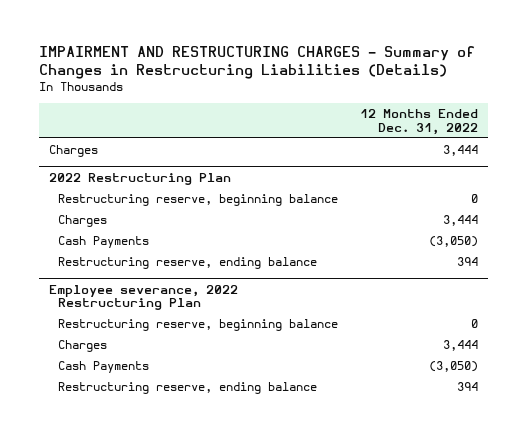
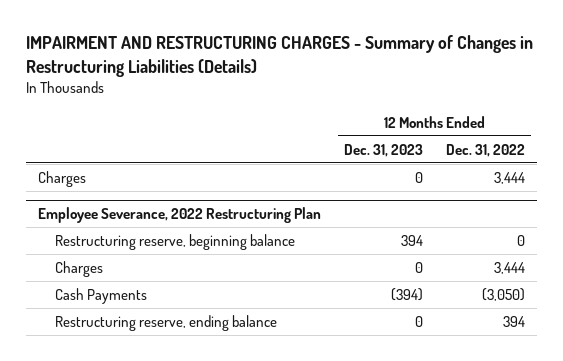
- | 12 Months Ended Dec. 31, 2022
+ | 12 Months Ended Dec. 31, 2023 | 12 Months Ended Dec. 31, 2022
- 2022 Restructuring Plan
- Restructuring reserve, beginning balance | 0
- Charges | 3,444
- Cash Payments | (3,050)
- Restructuring reserve, ending balance | 394
- Employee severance, 2022 Restructuring Plan
+ Employee Severance, 2022 Restructuring Plan

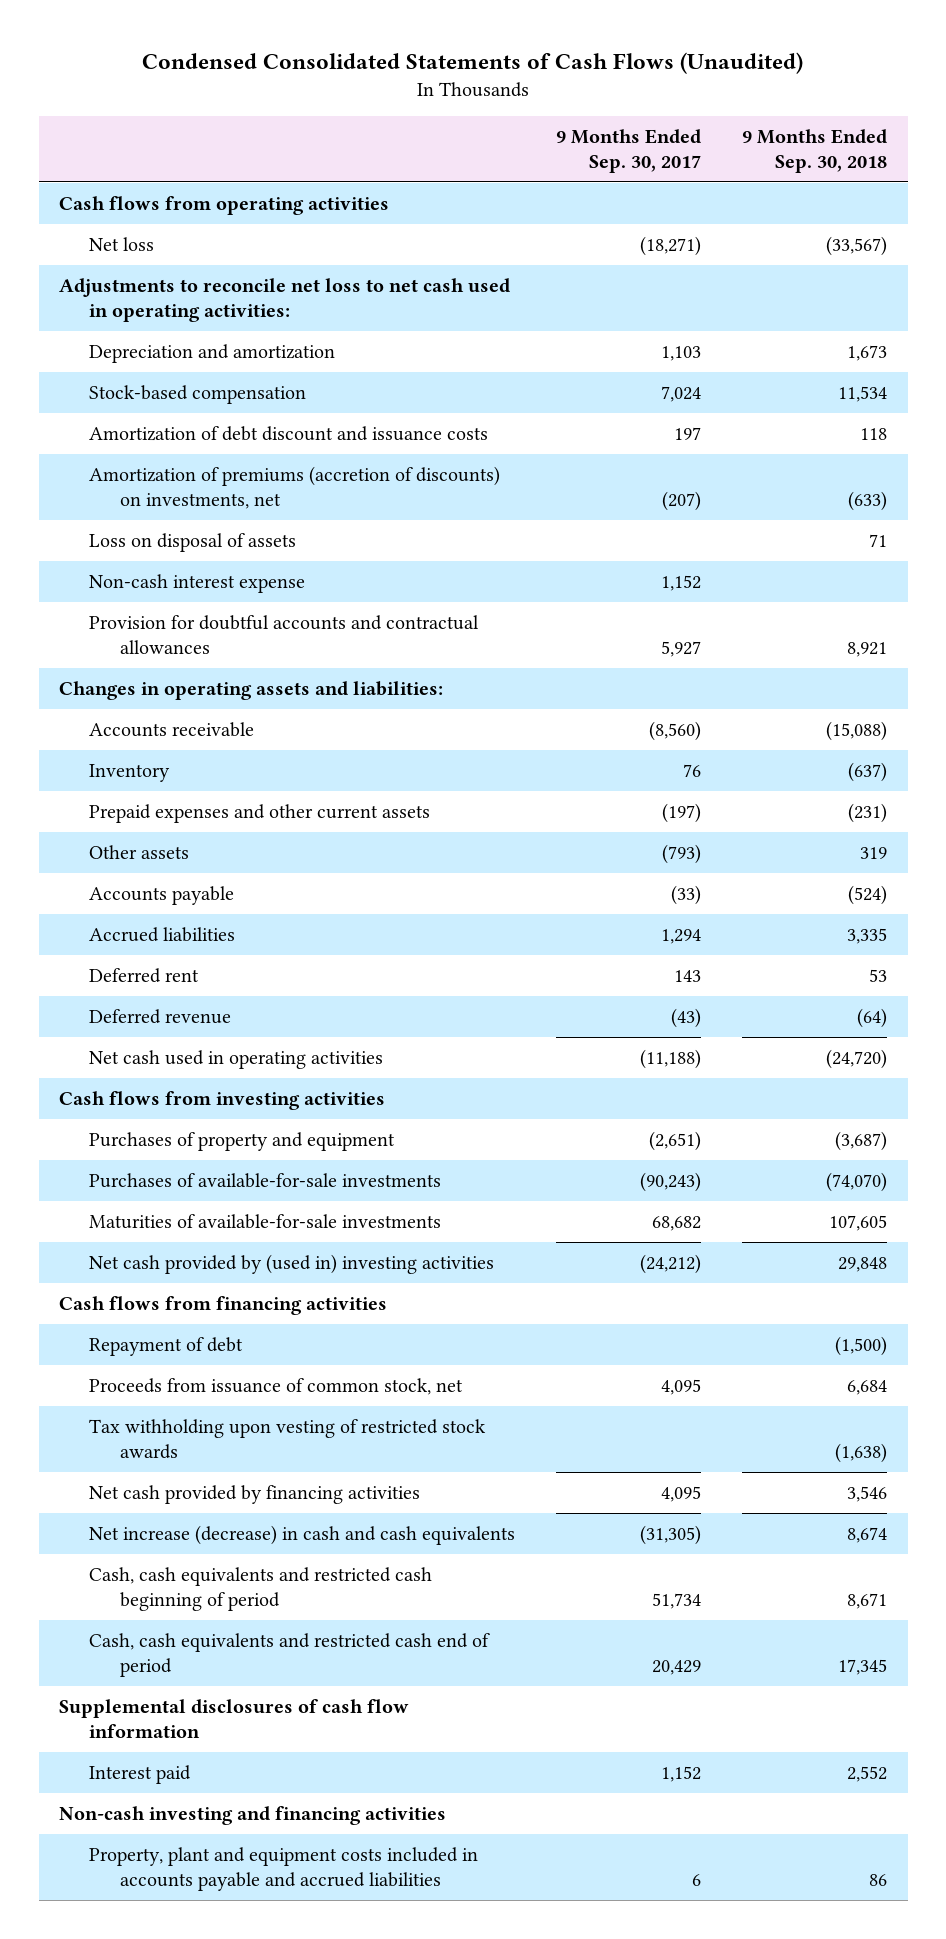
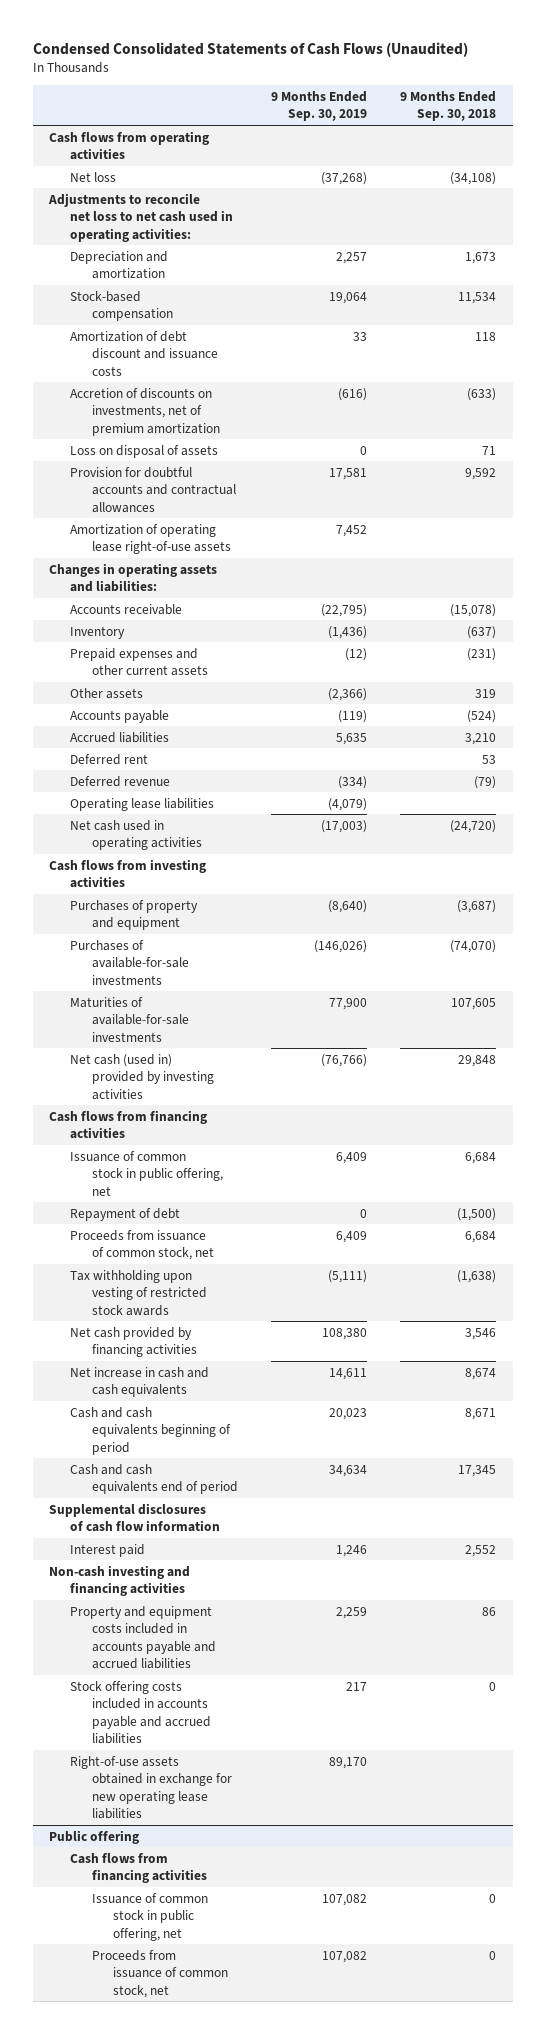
- | 9 Months Ended Sep. 30, 2017 | 9 Months Ended Sep. 30, 2018
+ | 9 Months Ended Sep. 30, 2019 | 9 Months Ended Sep. 30, 2018
- Net loss | (18,271) | (33,567)
+ Net loss | (37,268) | (34,108)
- Amortization of premiums (accretion of discounts) on investments, net | (207) | (633)
+ Accretion of discounts on investments, net of premium amortization | (616) | (633)
- Non-cash interest expense | 1,152 |
- Provision for doubtful accounts and contractual allowances | 5,927 | 8,921
+ Provision for doubtful accounts and contractual allowances | 17,581 | 9,592
+ Amortization of operating lease right-of-use assets | 7,452 |
- Accounts receivable | (8,560) | (15,088)
+ Accounts receivable | (22,795) | (15,078)
- Accrued liabilities | 1,294 | 3,335
+ Accrued liabilities | 5,635 | 3,210
- Deferred revenue | (43) | (64)
+ Deferred revenue | (334) | (79)
+ Operating lease liabilities | (4,079) |
- Net cash provided by (used in) investing activities | (24,212) | 29,848
+ Net cash (used in) provided by investing activities | (76,766) | 29,848
+ Issuance of common stock in public offering, net | 6,409 | 6,684
- Net increase (decrease) in cash and cash equivalents | (31,305) | 8,674
- Cash, cash equivalents and restricted cash beginning of period | 51,734 | 8,671
- Cash, cash equivalents and restricted cash end of period | 20,429 | 17,345
+ Net increase in cash and cash equivalents | 14,611 | 8,674
+ Cash and cash equivalents beginning of period | 20,023 | 8,671
+ Cash and cash equivalents end of period | 34,634 | 17,345
- Property, plant and equipment costs included in accounts payable and accrued liabilities | 6 | 86
+ Property and equipment costs included in accounts payable and accrued liabilities | 2,259 | 86
+ Stock offering costs included in accounts payable and accrued liabilities | 217 | 0
+ Right-of-use assets obtained in exchange for new operating lease liabilities | 89,170 |
+ Public offering
+ Cash flows from financing activities
+ Issuance of common stock in public offering, net | 107,082 | 0
+ Proceeds from issuance of common stock, net | 107,082 | 0

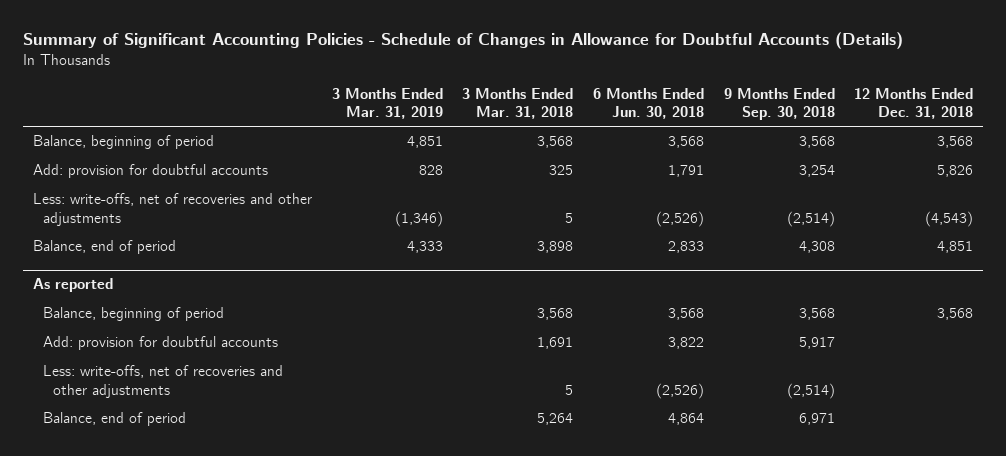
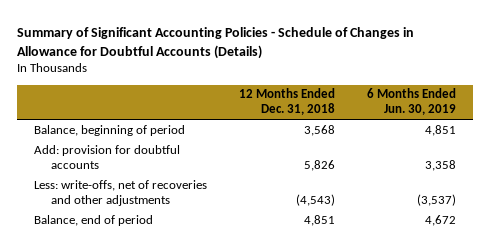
- | 3 Months Ended Mar. 31, 2019 | 3 Months Ended Mar. 31, 2018 | 6 Months Ended Jun. 30, 2018 | 9 Months Ended Sep. 30, 2018 | 12 Months Ended Dec. 31, 2018
+ | 12 Months Ended Dec. 31, 2018 | 6 Months Ended Jun. 30, 2019
- As reported
- Balance, beginning of period | | 3,568 | 3,568 | 3,568 | 3,568
- Add: provision for doubtful accounts | | 1,691 | 3,822 | 5,917 |
- Less: write-offs, net of recoveries and other adjustments | | 5 | (2,526) | (2,514) |
- Balance, end of period | | 5,264 | 4,864 | 6,971 |

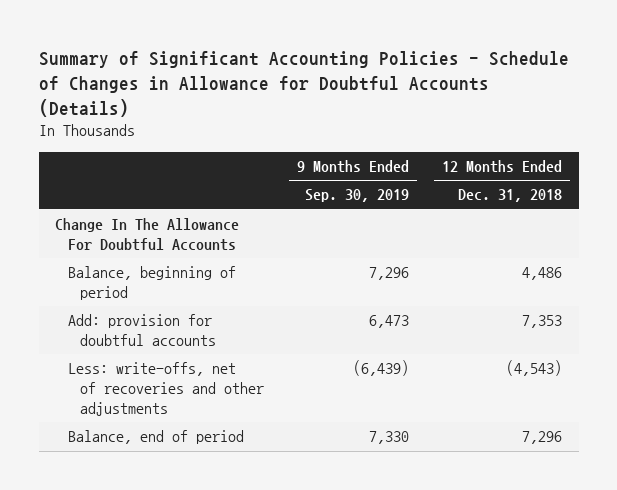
- | 12 Months Ended Dec. 31, 2018 | 6 Months Ended Jun. 30, 2019
+ | 9 Months Ended Sep. 30, 2019 | 12 Months Ended Dec. 31, 2018
- Balance, beginning of period | 3,568 | 4,851
- Add: provision for doubtful accounts | 5,826 | 3,358
+ Change In The Allowance For Doubtful Accounts
+ Balance, beginning of period | 7,296 | 4,486
+ Add: provision for doubtful accounts | 6,473 | 7,353
- Balance, end of period | 4,851 | 4,672
+ Balance, end of period | 7,330 | 7,296

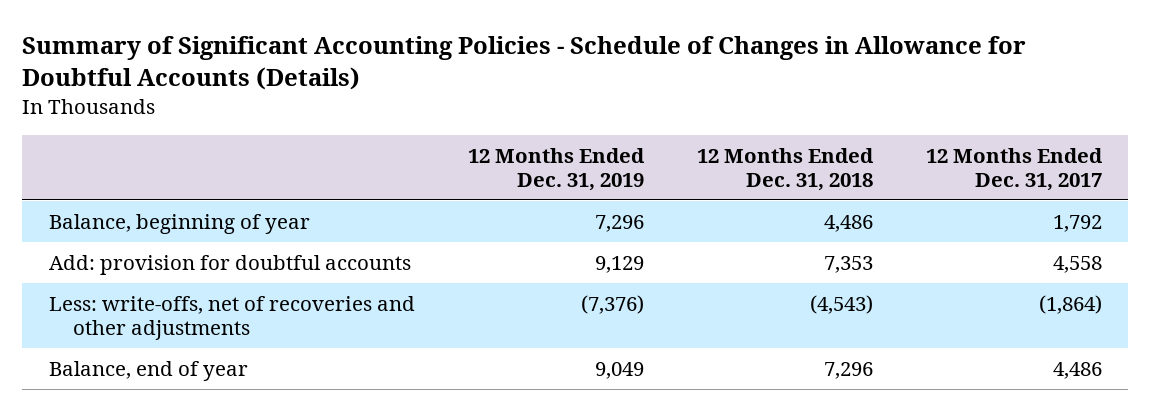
- | 9 Months Ended Sep. 30, 2019 | 12 Months Ended Dec. 31, 2018
+ | 12 Months Ended Dec. 31, 2019 | 12 Months Ended Dec. 31, 2018 | 12 Months Ended Dec. 31, 2017
- Change In The Allowance For Doubtful Accounts
- Balance, beginning of period | 7,296 | 4,486
+ Balance, beginning of year | 7,296 | 4,486 | 1,792
- Balance, end of period | 7,330 | 7,296
+ Balance, end of year | 9,049 | 7,296 | 4,486

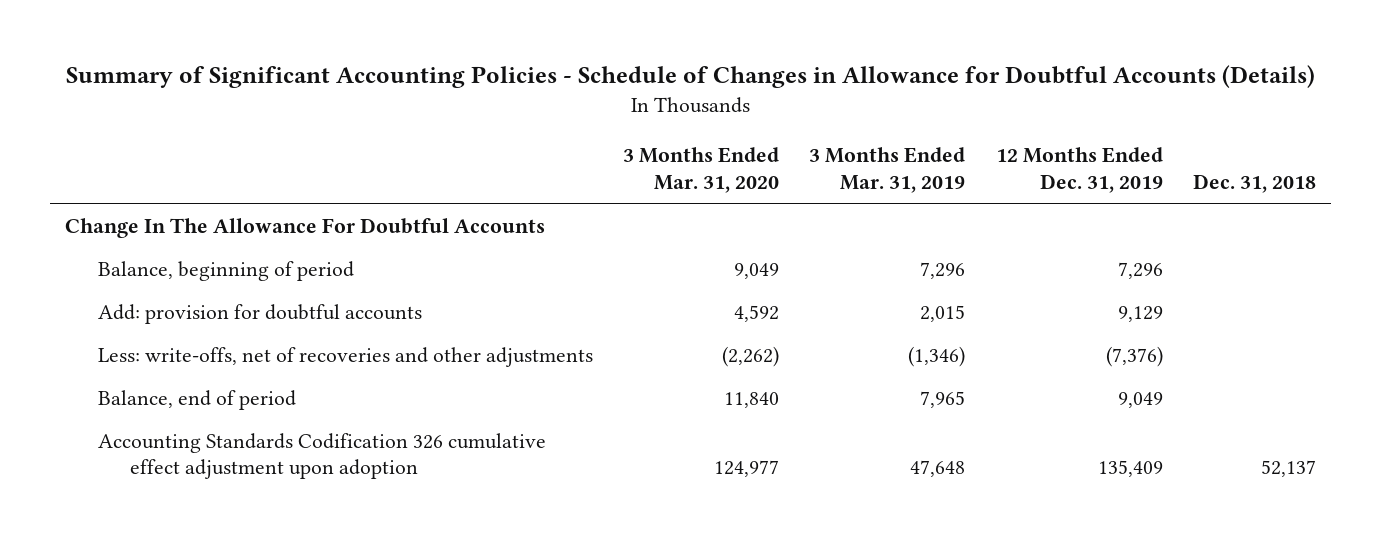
- | 12 Months Ended Dec. 31, 2019 | 12 Months Ended Dec. 31, 2018 | 12 Months Ended Dec. 31, 2017
+ | 3 Months Ended Mar. 31, 2020 | 3 Months Ended Mar. 31, 2019 | 12 Months Ended Dec. 31, 2019 | Dec. 31, 2018
- Balance, beginning of year | 7,296 | 4,486 | 1,792
+ Change In The Allowance For Doubtful Accounts
+ Balance, beginning of period | 9,049 | 7,296 | 7,296 |
- Balance, end of year | 9,049 | 7,296 | 4,486
+ Balance, end of period | 11,840 | 7,965 | 9,049 |
+ Accounting Standards Codification 326 cumulative effect adjustment upon adoption | 124,977 | 47,648 | 135,409 | 52,137

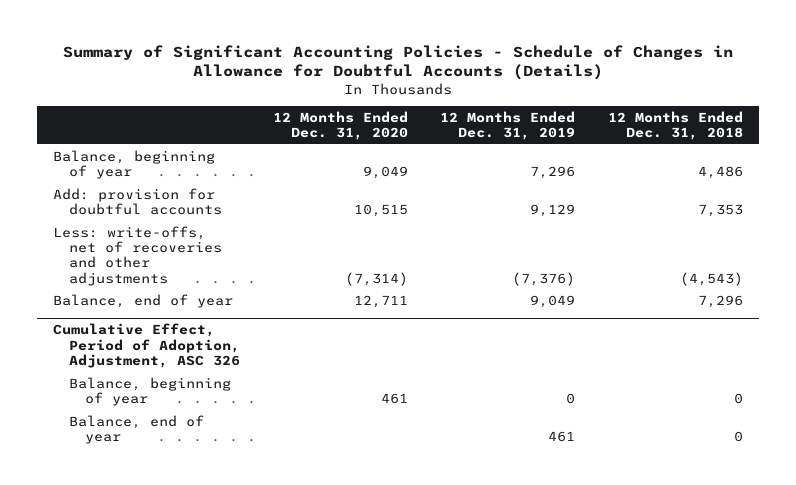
- | 3 Months Ended Mar. 31, 2020 | 3 Months Ended Mar. 31, 2019 | 12 Months Ended Dec. 31, 2019 | Dec. 31, 2018
+ | 12 Months Ended Dec. 31, 2020 | 12 Months Ended Dec. 31, 2019 | 12 Months Ended Dec. 31, 2018
- Change In The Allowance For Doubtful Accounts
- Balance, beginning of period | 9,049 | 7,296 | 7,296 |
+ Balance, beginning of year | 9,049 | 7,296 | 4,486
- Balance, end of period | 11,840 | 7,965 | 9,049 |
- Accounting Standards Codification 326 cumulative effect adjustment upon adoption | 124,977 | 47,648 | 135,409 | 52,137
+ Balance, end of year | 12,711 | 9,049 | 7,296
+ Cumulative Effect, Period of Adoption, Adjustment, ASC 326
+ Balance, beginning of year | 461 | 0 | 0
+ Balance, end of year | | 461 | 0

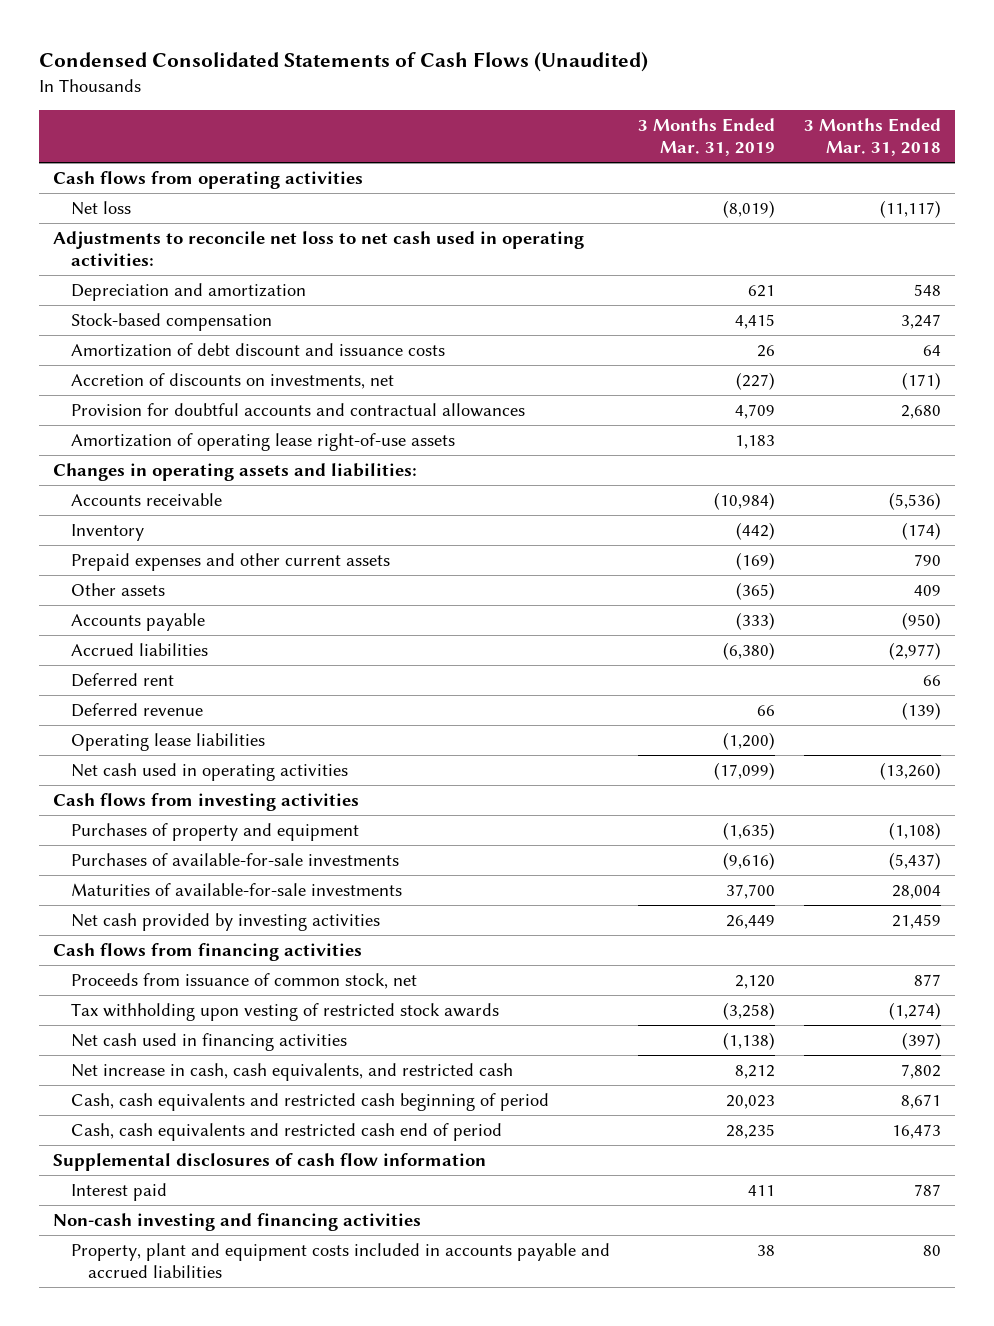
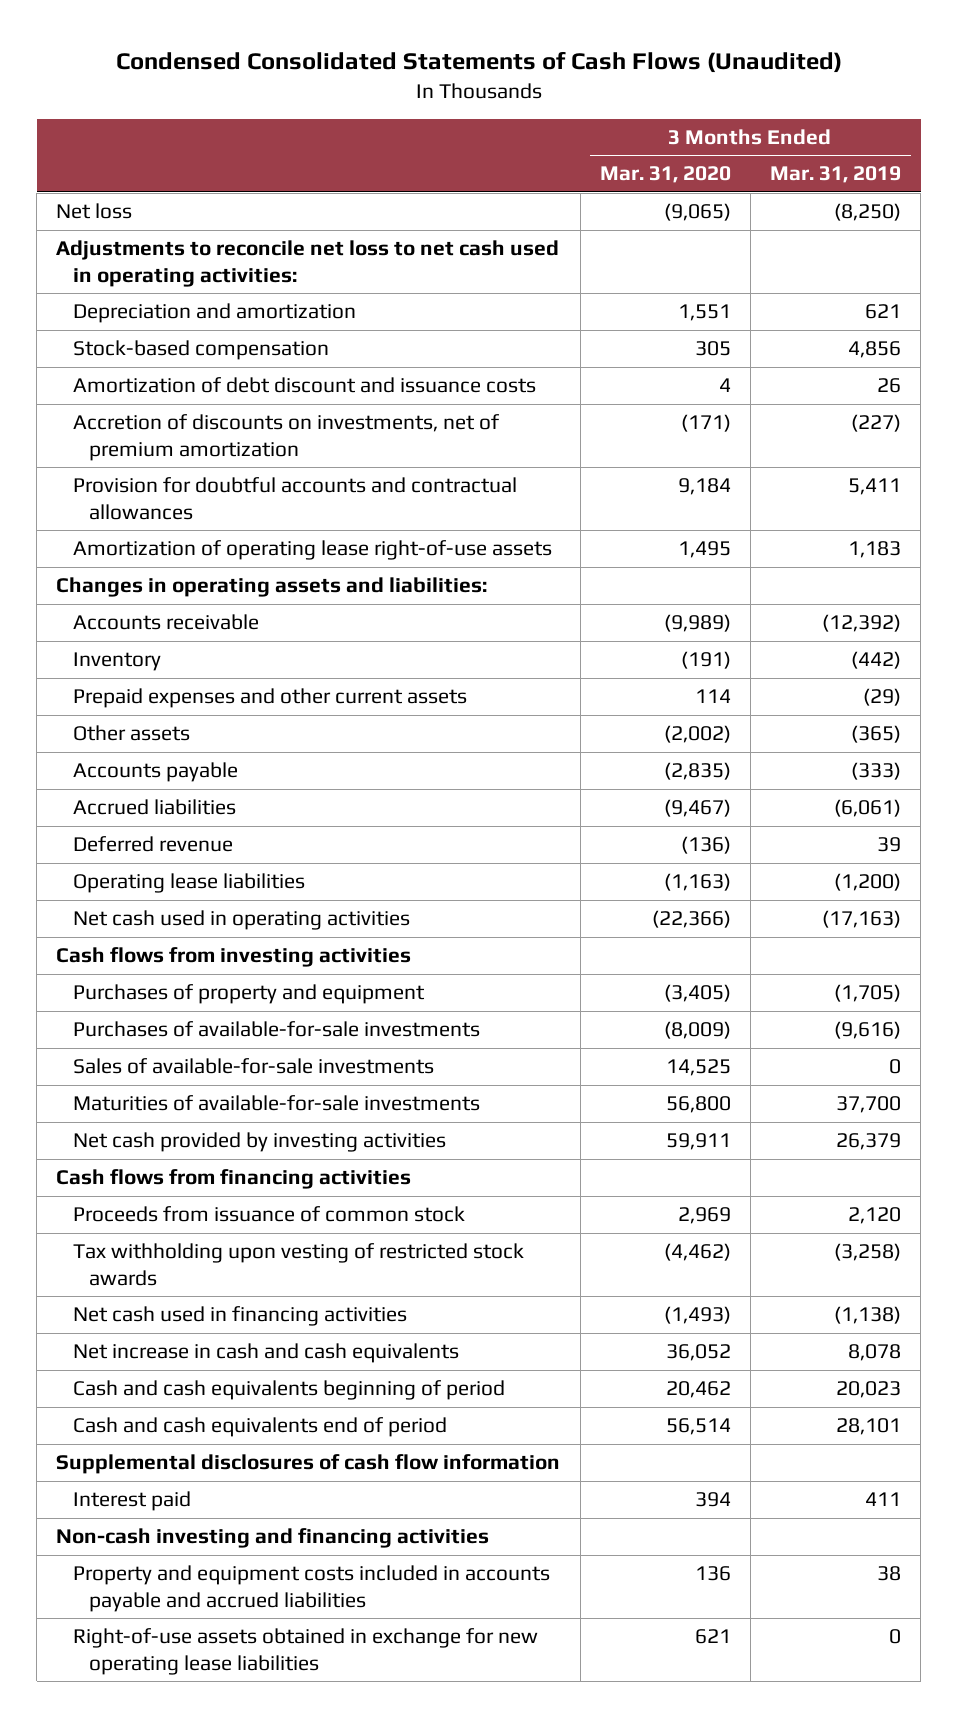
- | 3 Months Ended Mar. 31, 2019 | 3 Months Ended Mar. 31, 2018
+ | 3 Months Ended Mar. 31, 2020 | 3 Months Ended Mar. 31, 2019
- Cash flows from operating activities
- Net loss | (8,019) | (11,117)
+ Net loss | (9,065) | (8,250)
- Stock-based compensation | 4,415 | 3,247
+ Stock-based compensation | 305 | 4,856
- Accretion of discounts on investments, net | (227) | (171)
- Provision for doubtful accounts and contractual allowances | 4,709 | 2,680
+ Accretion of discounts on investments, net of premium amortization | (171) | (227)
+ Provision for doubtful accounts and contractual allowances | 9,184 | 5,411
- Accounts receivable | (10,984) | (5,536)
+ Accounts receivable | (9,989) | (12,392)
- Prepaid expenses and other current assets | (169) | 790
+ Prepaid expenses and other current assets | 114 | (29)
- Accrued liabilities | (6,380) | (2,977)
- Deferred rent | | 66
- Deferred revenue | 66 | (139)
+ Accrued liabilities | (9,467) | (6,061)
+ Deferred revenue | (136) | 39
- Net cash used in operating activities | (17,099) | (13,260)
+ Net cash used in operating activities | (22,366) | (17,163)
- Purchases of property and equipment | (1,635) | (1,108)
+ Purchases of property and equipment | (3,405) | (1,705)
+ Sales of available-for-sale investments | 14,525 | 0
- Net cash provided by investing activities | 26,449 | 21,459
+ Net cash provided by investing activities | 59,911 | 26,379
- Proceeds from issuance of common stock, net | 2,120 | 877
+ Proceeds from issuance of common stock | 2,969 | 2,120
- Net increase in cash, cash equivalents, and restricted cash | 8,212 | 7,802
- Cash, cash equivalents and restricted cash beginning of period | 20,023 | 8,671
- Cash, cash equivalents and restricted cash end of period | 28,235 | 16,473
+ Net increase in cash and cash equivalents | 36,052 | 8,078
+ Cash and cash equivalents beginning of period | 20,462 | 20,023
+ Cash and cash equivalents end of period | 56,514 | 28,101
- Property, plant and equipment costs included in accounts payable and accrued liabilities | 38 | 80
+ Property and equipment costs included in accounts payable and accrued liabilities | 136 | 38
+ Right-of-use assets obtained in exchange for new operating lease liabilities | 621 | 0

